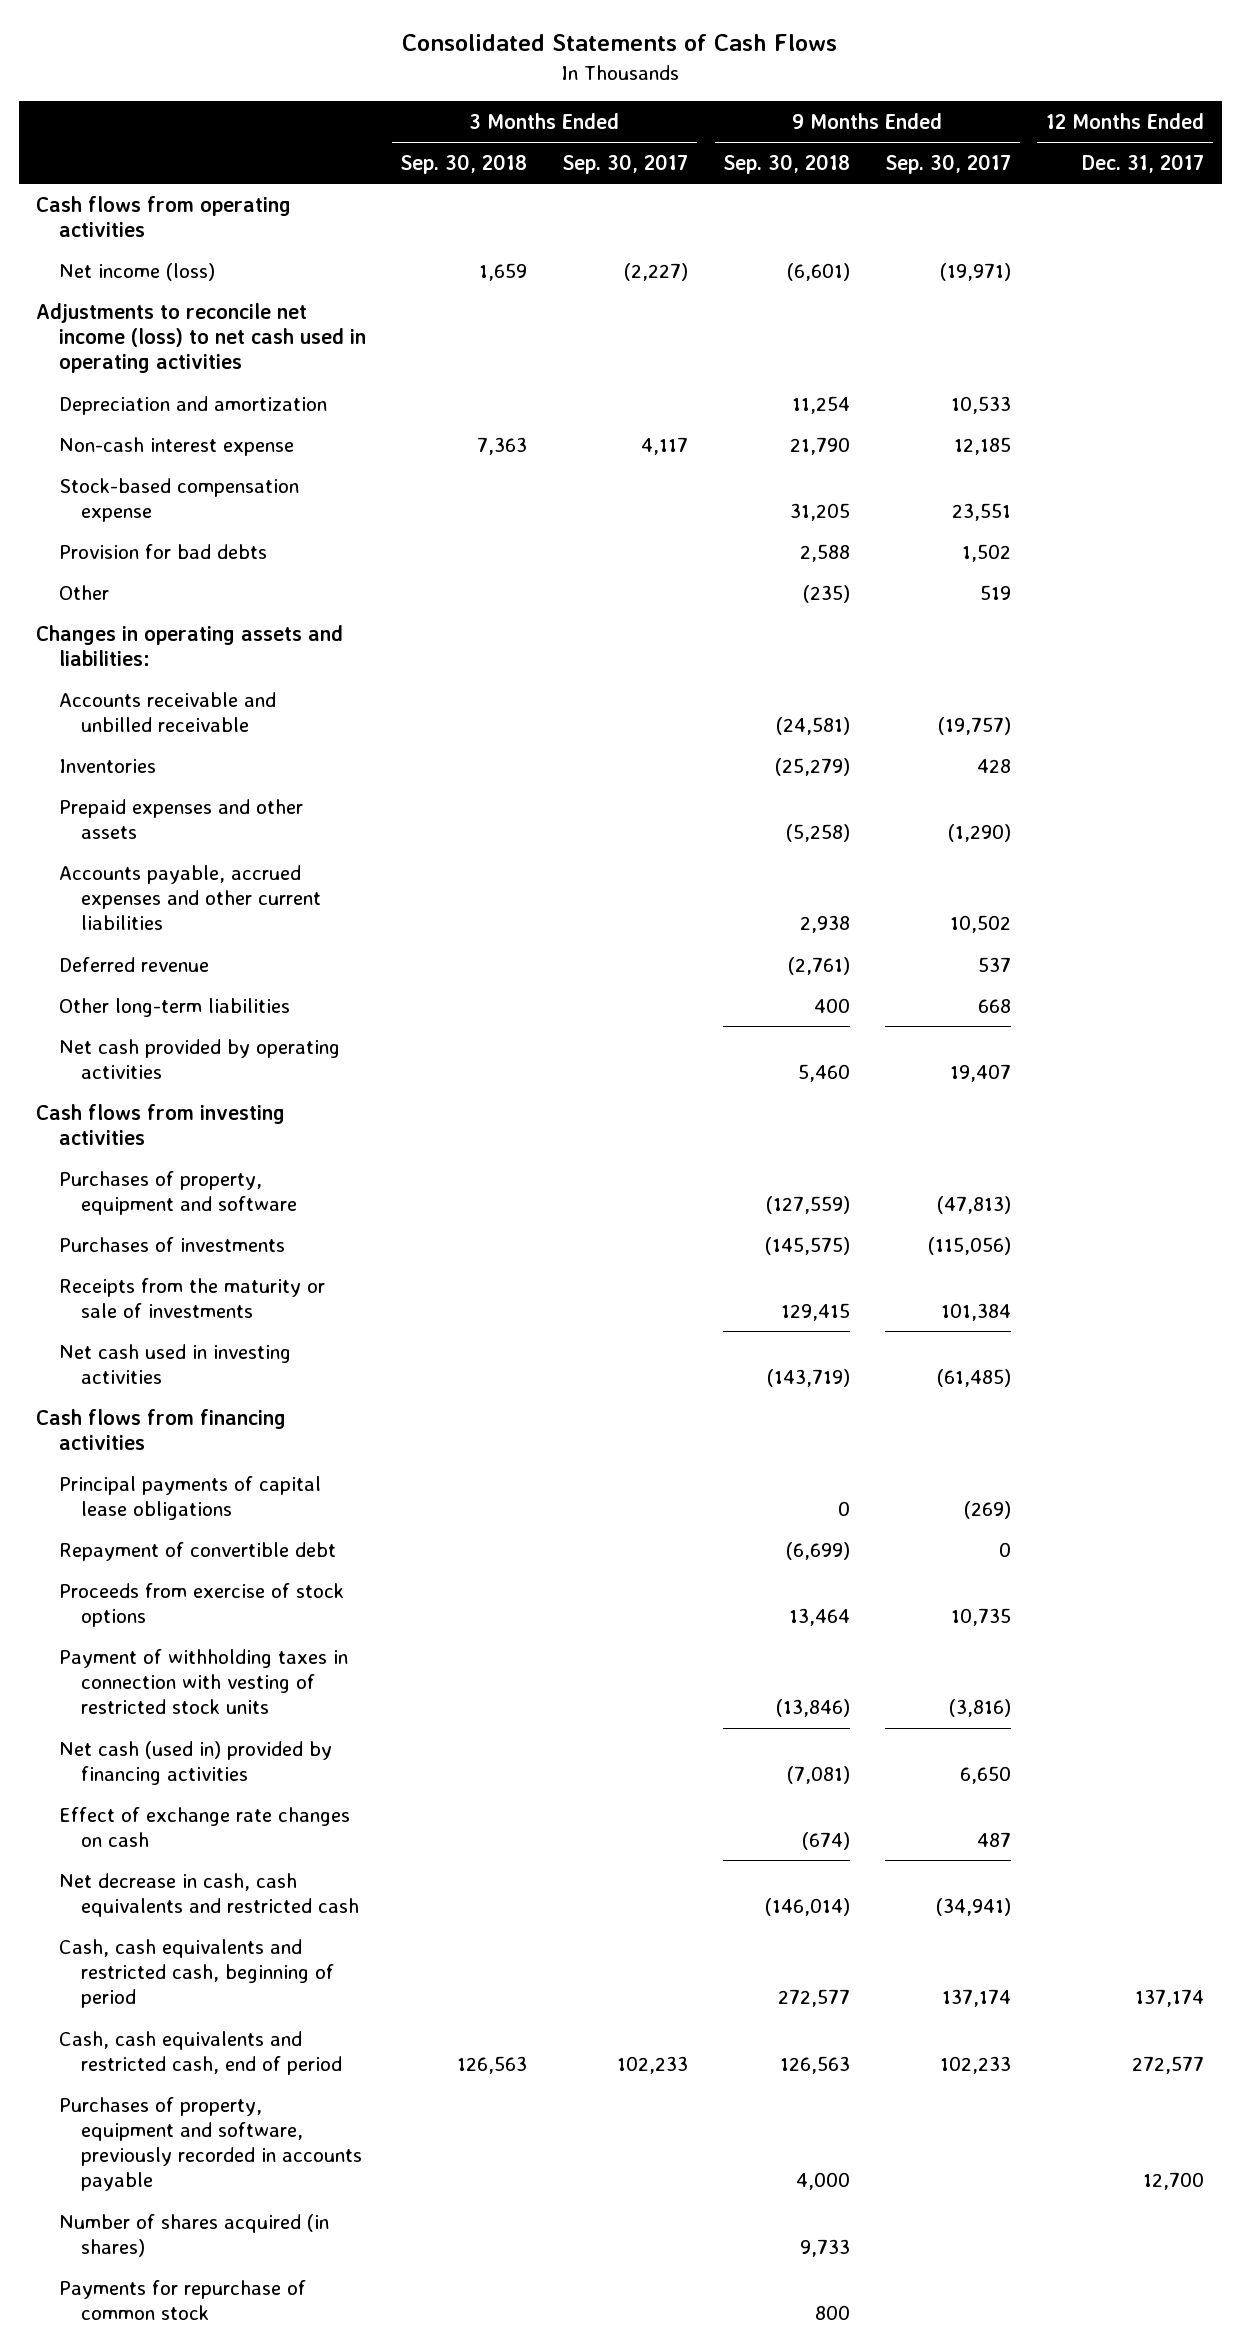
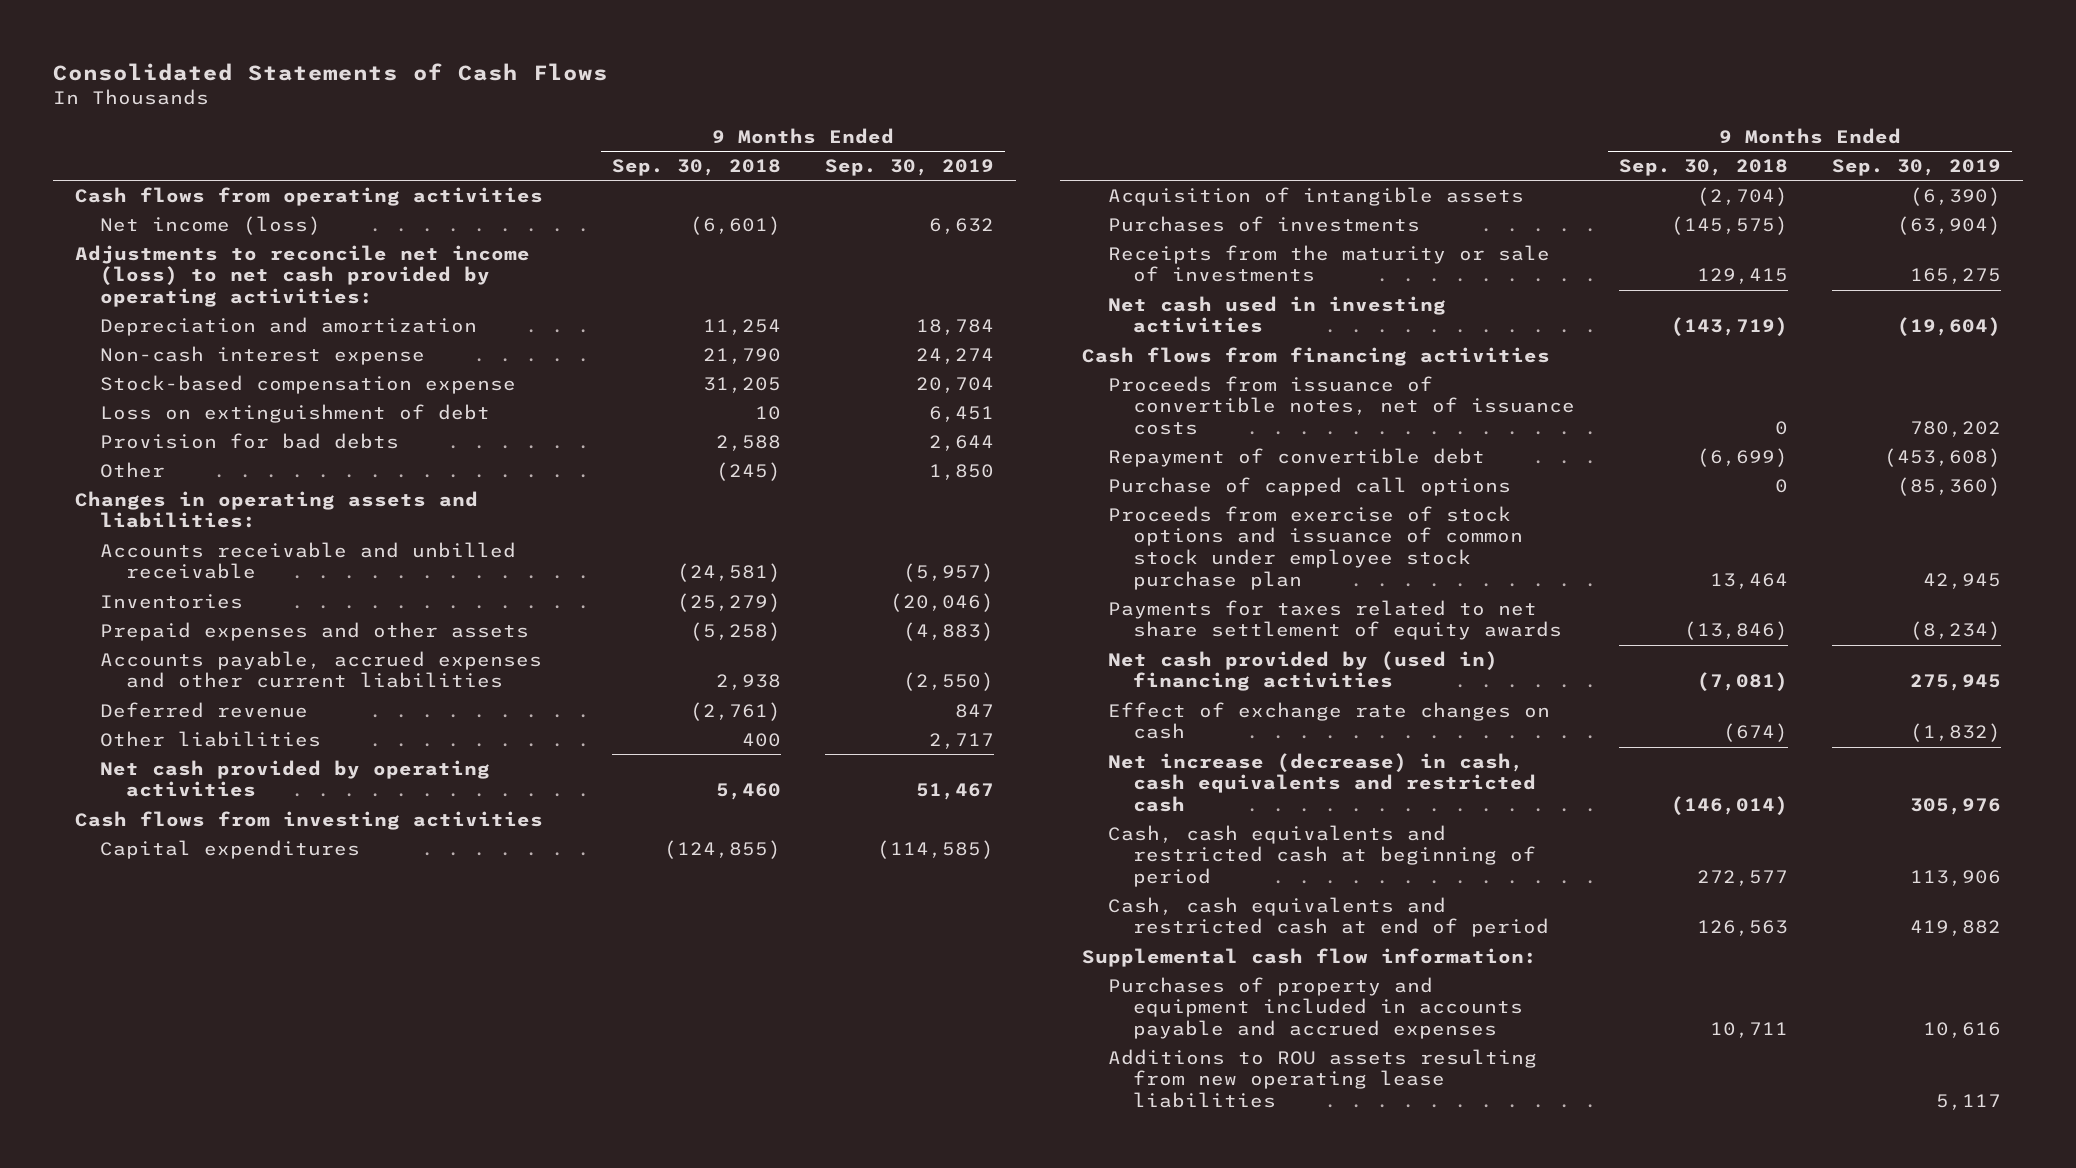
- | 3 Months Ended Sep. 30, 2018 | 3 Months Ended Sep. 30, 2017 | 9 Months Ended Sep. 30, 2018 | 9 Months Ended Sep. 30, 2017 | 12 Months Ended Dec. 31, 2017
+ | 9 Months Ended Sep. 30, 2018 | 9 Months Ended Sep. 30, 2019
- Adjustments to reconcile net income (loss) to net cash used in operating activities
+ Adjustments to reconcile net income (loss) to net cash provided by operating activities:
+ Loss on extinguishment of debt | 10 | 6,451
- Other | | | (235) | 519 |
+ Other | (245) | 1,850
- Other long-term liabilities | | | 400 | 668 |
+ Other liabilities | 400 | 2,717
- Purchases of property, equipment and software | | | (127,559) | (47,813) |
+ Capital expenditures | (124,855) | (114,585)
+ Acquisition of intangible assets | (2,704) | (6,390)
- Principal payments of capital lease obligations | | | 0 | (269) |
+ Proceeds from issuance of convertible notes, net of issuance costs | 0 | 780,202
- Proceeds from exercise of stock options | | | 13,464 | 10,735 |
- Payment of withholding taxes in connection with vesting of restricted stock units | | | (13,846) | (3,816) |
- Net cash (used in) provided by financing activities | | | (7,081) | 6,650 |
+ Purchase of capped call options | 0 | (85,360)
+ Proceeds from exercise of stock options and issuance of common stock under employee stock purchase plan | 13,464 | 42,945
+ Payments for taxes related to net share settlement of equity awards | (13,846) | (8,234)
+ Net cash provided by (used in) financing activities | (7,081) | 275,945
- Net decrease in cash, cash equivalents and restricted cash | | | (146,014) | (34,941) |
- Cash, cash equivalents and restricted cash, beginning of period | | | 272,577 | 137,174 | 137,174
- Cash, cash equivalents and restricted cash, end of period | 126,563 | 102,233 | 126,563 | 102,233 | 272,577
- Purchases of property, equipment and software, previously recorded in accounts payable | | | 4,000 | | 12,700
- Number of shares acquired (in shares) | | | 9,733 | |
- Payments for repurchase of common stock | | | 800 | |
+ Net increase (decrease) in cash, cash equivalents and restricted cash | (146,014) | 305,976
+ Cash, cash equivalents and restricted cash at beginning of period | 272,577 | 113,906
+ Cash, cash equivalents and restricted cash at end of period | 126,563 | 419,882
+ Supplemental cash flow information:
+ Purchases of property and equipment included in accounts payable and accrued expenses | 10,711 | 10,616
+ Additions to ROU assets resulting from new operating lease liabilities | | 5,117

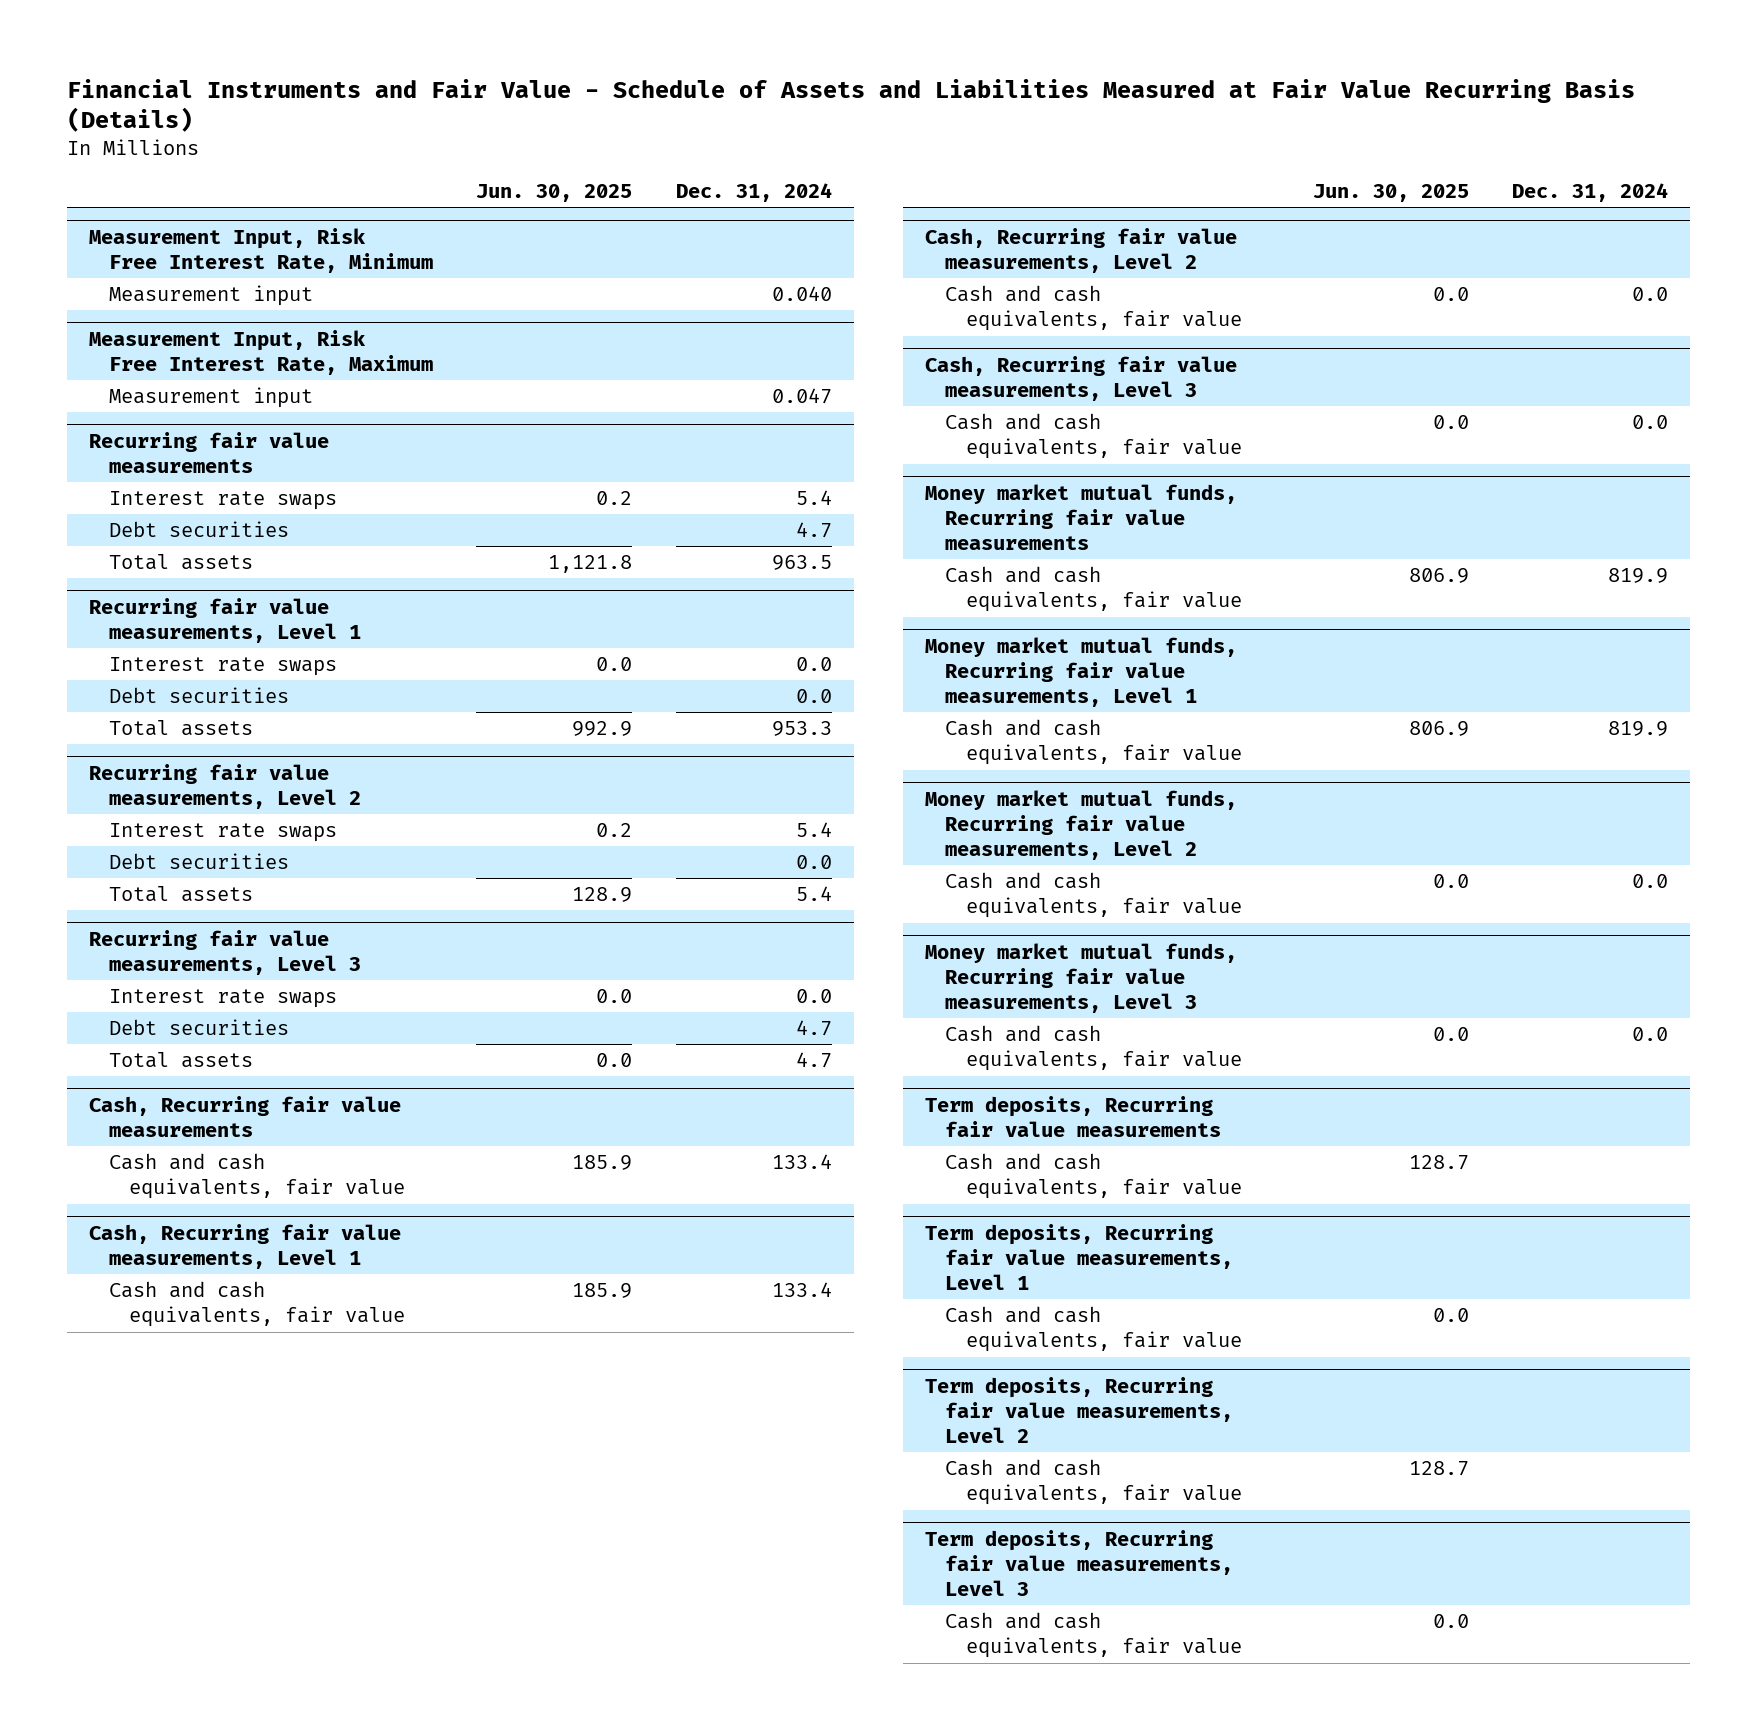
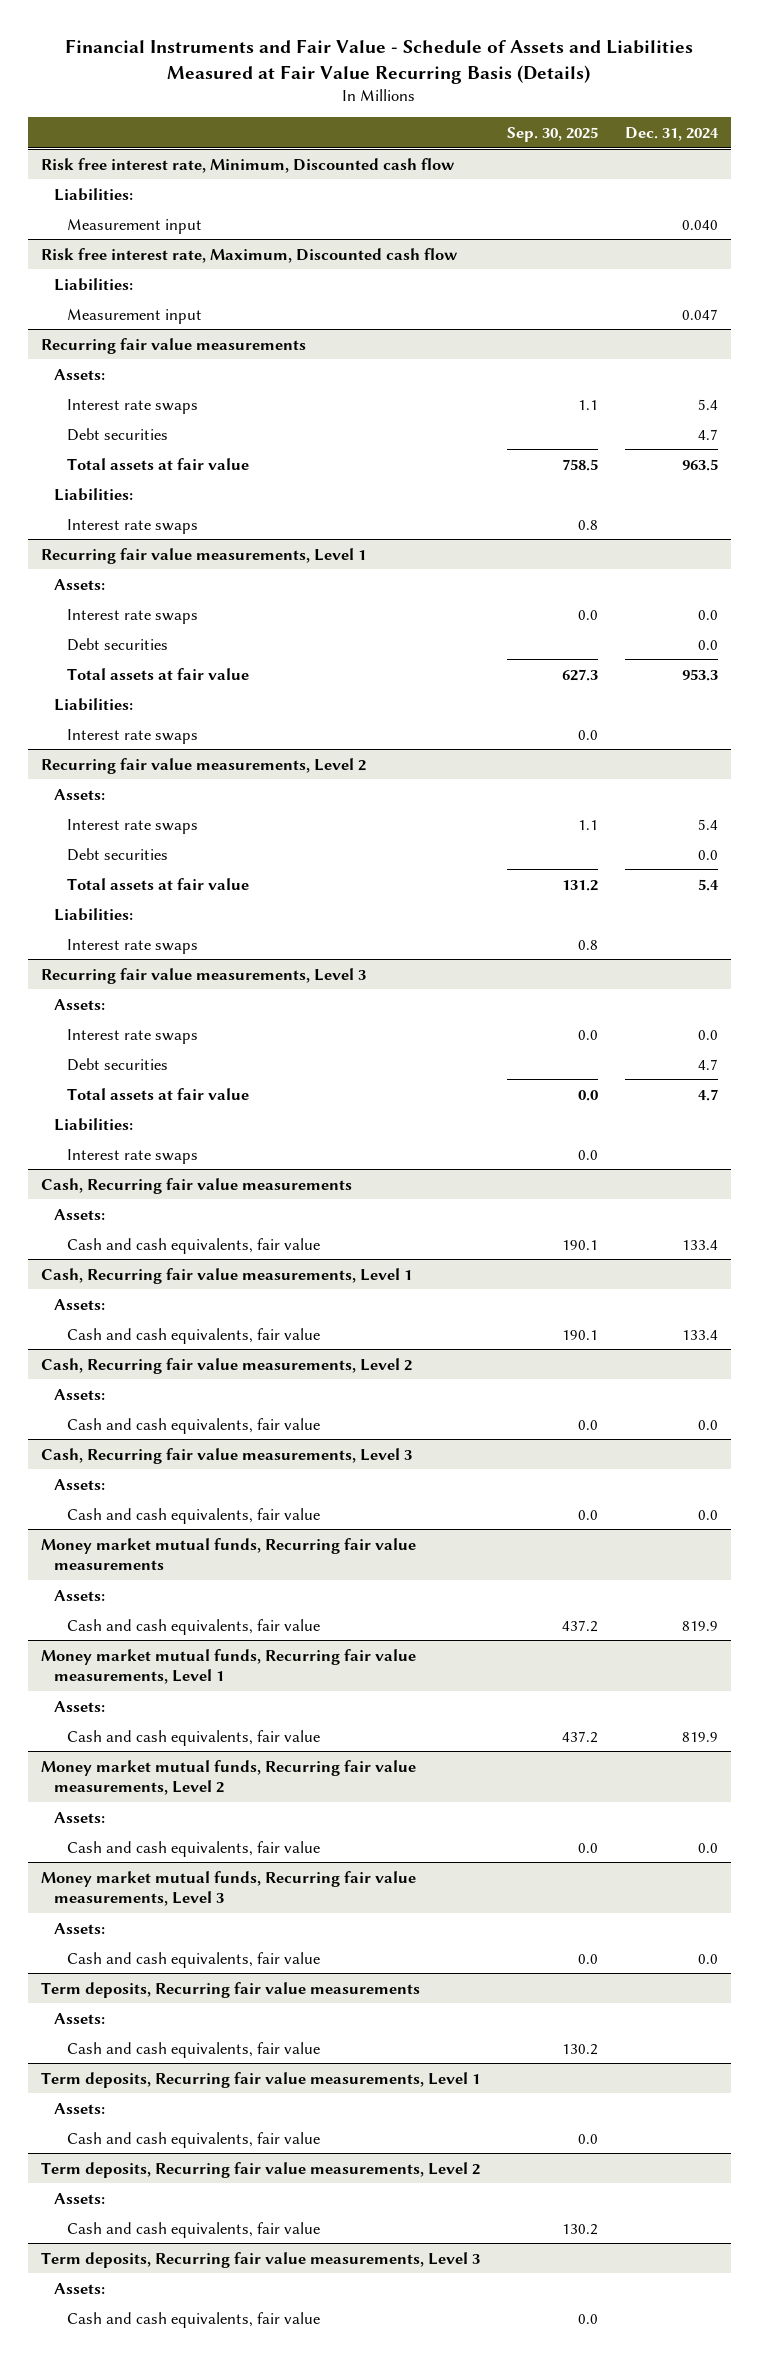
- | Jun. 30, 2025 | Dec. 31, 2024
+ | Sep. 30, 2025 | Dec. 31, 2024
- Measurement Input, Risk Free Interest Rate, Minimum
+ Risk free interest rate, Minimum, Discounted cash flow
+ Liabilities:
- Measurement Input, Risk Free Interest Rate, Maximum
+ Risk free interest rate, Maximum, Discounted cash flow
+ Liabilities:
@ Recurring fair value measurements
+ Assets:
- Total assets | 1,121.8 | 963.5
+ Total assets at fair value | 758.5 | 963.5
+ Liabilities:
+ Interest rate swaps | 0.8 |
@ Recurring fair value measurements, Level 1
+ Assets:
- Total assets | 992.9 | 953.3
+ Total assets at fair value | 627.3 | 953.3
+ Liabilities:
+ Interest rate swaps | 0.0 |
@ Recurring fair value measurements, Level 2
+ Assets:
- Total assets | 128.9 | 5.4
+ Total assets at fair value | 131.2 | 5.4
+ Liabilities:
+ Interest rate swaps | 0.8 |
@ Recurring fair value measurements, Level 3
+ Assets:
- Total assets | 0.0 | 4.7
+ Total assets at fair value | 0.0 | 4.7
+ Liabilities:
+ Interest rate swaps | 0.0 |
@ Cash, Recurring fair value measurements
+ Assets:
@ Cash, Recurring fair value measurements, Level 1
+ Assets:
@ Cash, Recurring fair value measurements, Level 2
+ Assets:
@ Cash, Recurring fair value measurements, Level 3
+ Assets:
@ Money market mutual funds, Recurring fair value measurements
+ Assets:
@ Money market mutual funds, Recurring fair value measurements, Level 1
+ Assets:
@ Money market mutual funds, Recurring fair value measurements, Level 2
+ Assets:
@ Money market mutual funds, Recurring fair value measurements, Level 3
+ Assets:
@ Term deposits, Recurring fair value measurements
+ Assets:
@ Term deposits, Recurring fair value measurements, Level 1
+ Assets:
@ Term deposits, Recurring fair value measurements, Level 2
+ Assets:
@ Term deposits, Recurring fair value measurements, Level 3
+ Assets:

